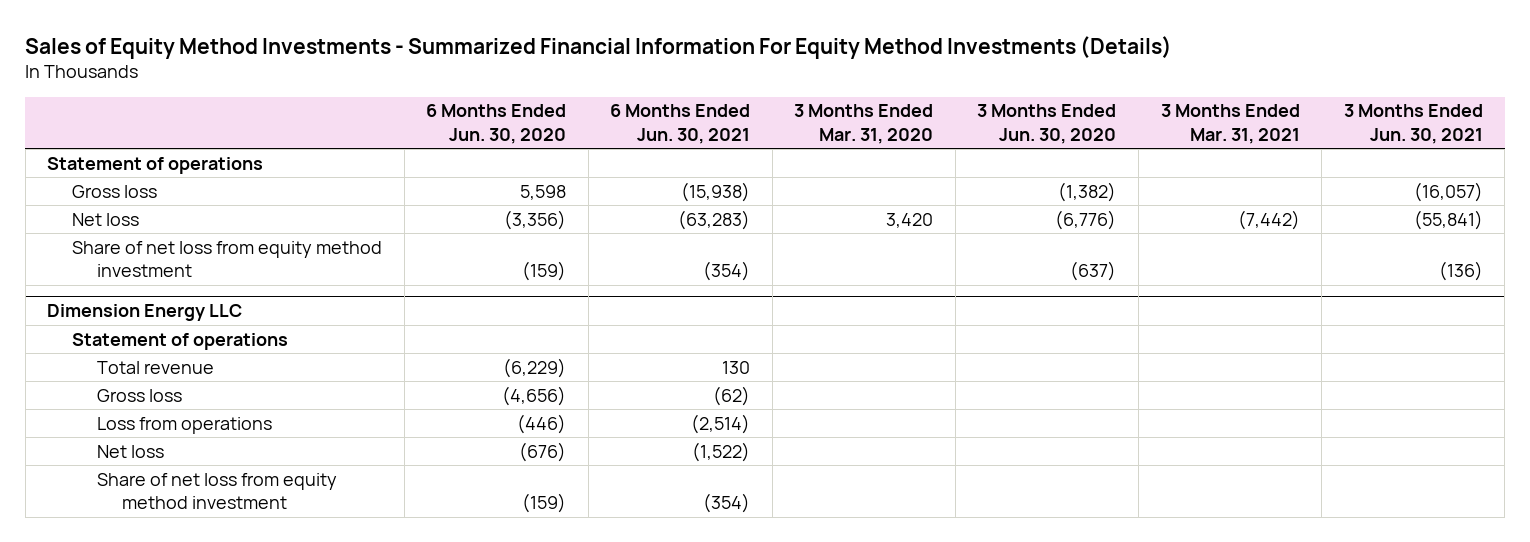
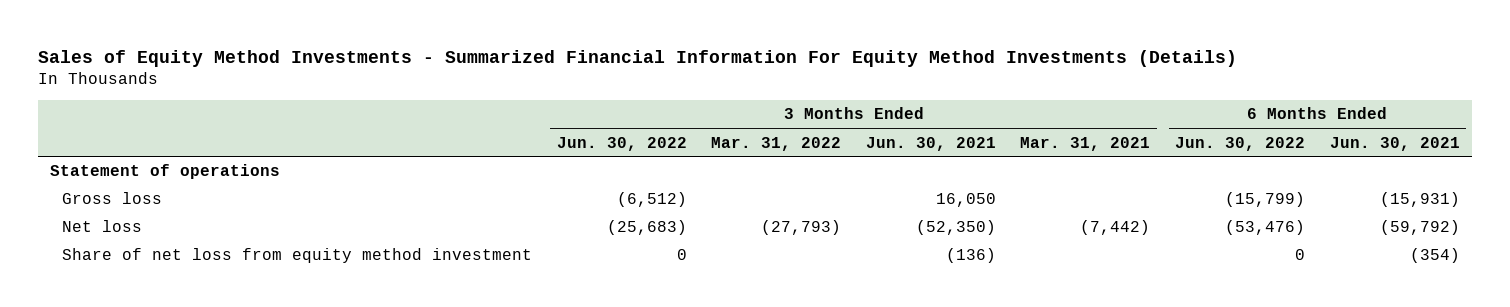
- | 6 Months Ended Jun. 30, 2020 | 6 Months Ended Jun. 30, 2021 | 3 Months Ended Mar. 31, 2020 | 3 Months Ended Jun. 30, 2020 | 3 Months Ended Mar. 31, 2021 | 3 Months Ended Jun. 30, 2021
+ | 3 Months Ended Jun. 30, 2022 | 3 Months Ended Mar. 31, 2022 | 3 Months Ended Jun. 30, 2021 | 3 Months Ended Mar. 31, 2021 | 6 Months Ended Jun. 30, 2022 | 6 Months Ended Jun. 30, 2021
- Gross loss | 5,598 | (15,938) | | (1,382) | | (16,057)
- Net loss | (3,356) | (63,283) | 3,420 | (6,776) | (7,442) | (55,841)
+ Gross loss | (6,512) | | 16,050 | | (15,799) | (15,931)
+ Net loss | (25,683) | (27,793) | (52,350) | (7,442) | (53,476) | (59,792)
- Dimension Energy LLC
- Statement of operations
- Total revenue | (6,229) | 130 | | | |
- Gross loss | (4,656) | (62) | | | |
- Loss from operations | (446) | (2,514) | | | |
- Net loss | (676) | (1,522) | | | |
- Share of net loss from equity method investment | (159) | (354) | | | |

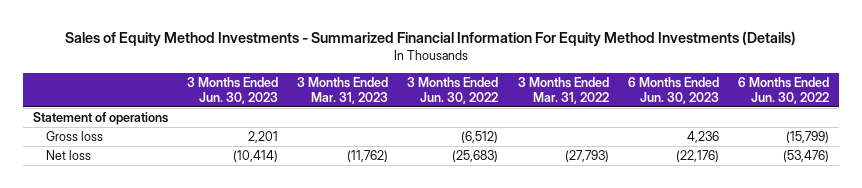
- | 3 Months Ended Jun. 30, 2022 | 3 Months Ended Mar. 31, 2022 | 3 Months Ended Jun. 30, 2021 | 3 Months Ended Mar. 31, 2021 | 6 Months Ended Jun. 30, 2022 | 6 Months Ended Jun. 30, 2021
+ | 3 Months Ended Jun. 30, 2023 | 3 Months Ended Mar. 31, 2023 | 3 Months Ended Jun. 30, 2022 | 3 Months Ended Mar. 31, 2022 | 6 Months Ended Jun. 30, 2023 | 6 Months Ended Jun. 30, 2022
- Share of net loss from equity method investment | 0 | | (136) | | 0 | (354)

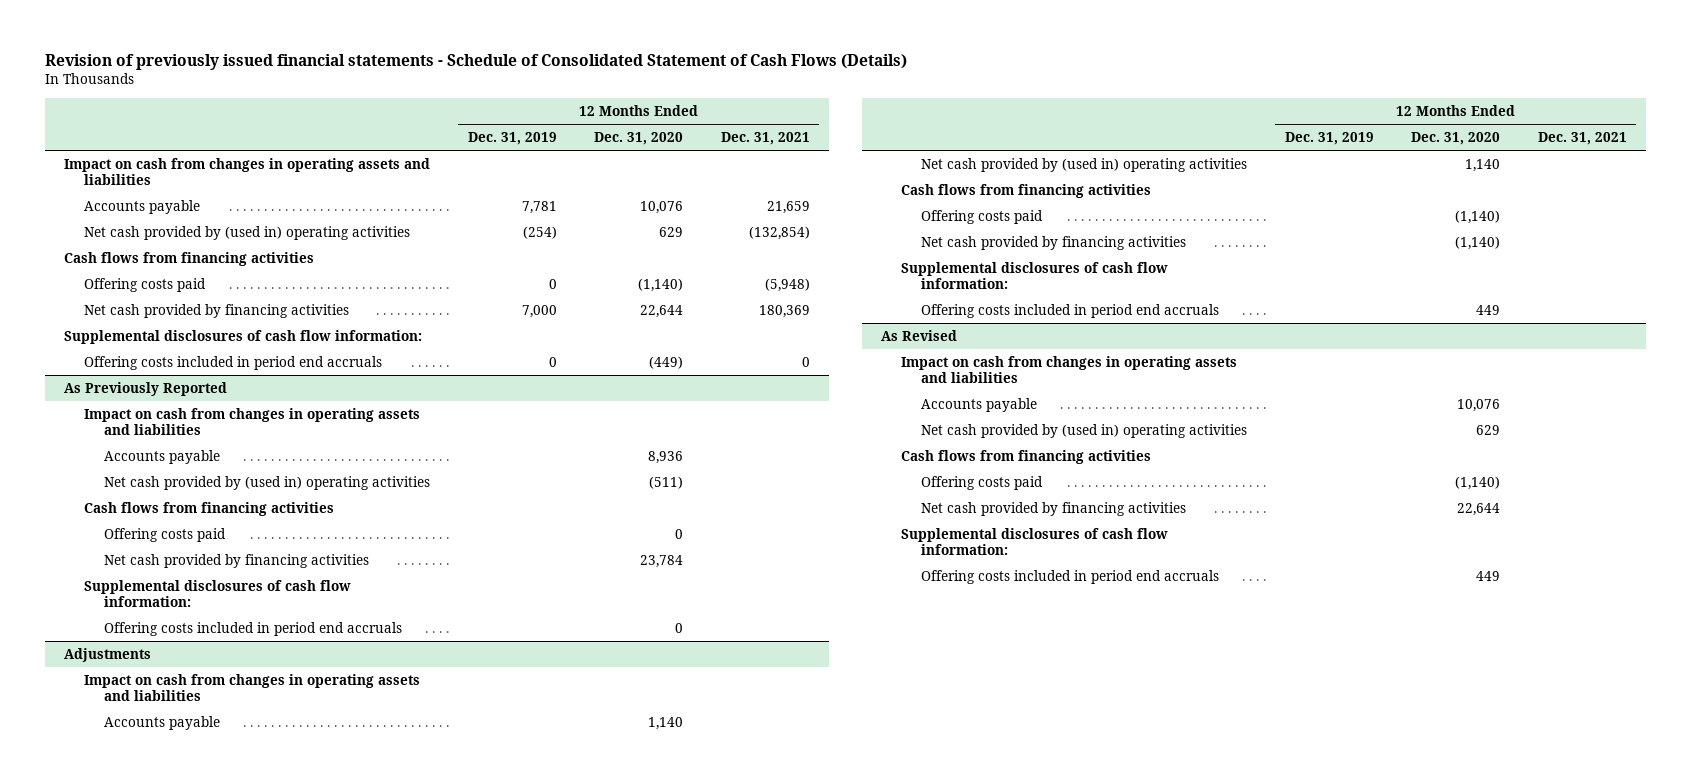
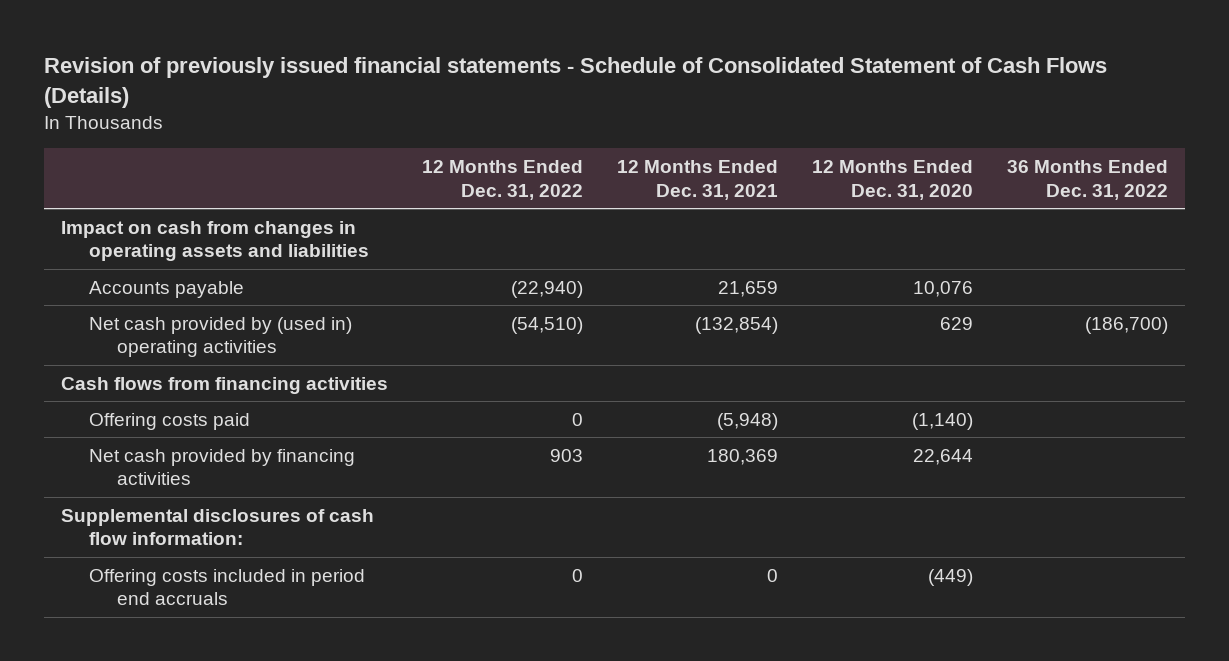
- | 12 Months Ended Dec. 31, 2019 | 12 Months Ended Dec. 31, 2020 | 12 Months Ended Dec. 31, 2021
+ | 12 Months Ended Dec. 31, 2022 | 12 Months Ended Dec. 31, 2021 | 12 Months Ended Dec. 31, 2020 | 36 Months Ended Dec. 31, 2022
- As Previously Reported
- Impact on cash from changes in operating assets and liabilities
- Accounts payable | | 8,936 |
- Net cash provided by (used in) operating activities | | (511) |
- Cash flows from financing activities
- Offering costs paid | | 0 |
- Net cash provided by financing activities | | 23,784 |
- Supplemental disclosures of cash flow information:
- Offering costs included in period end accruals | | 0 |
- Adjustments
- Impact on cash from changes in operating assets and liabilities
- Accounts payable | | 1,140 |
- Net cash provided by (used in) operating activities | | 1,140 |
- Cash flows from financing activities
- Offering costs paid | | (1,140) |
- Net cash provided by financing activities | | (1,140) |
- Supplemental disclosures of cash flow information:
- Offering costs included in period end accruals | | 449 |
- As Revised
- Impact on cash from changes in operating assets and liabilities
- Accounts payable | | 10,076 |
- Net cash provided by (used in) operating activities | | 629 |
- Cash flows from financing activities
- Offering costs paid | | (1,140) |
- Net cash provided by financing activities | | 22,644 |
- Supplemental disclosures of cash flow information:
- Offering costs included in period end accruals | | 449 |

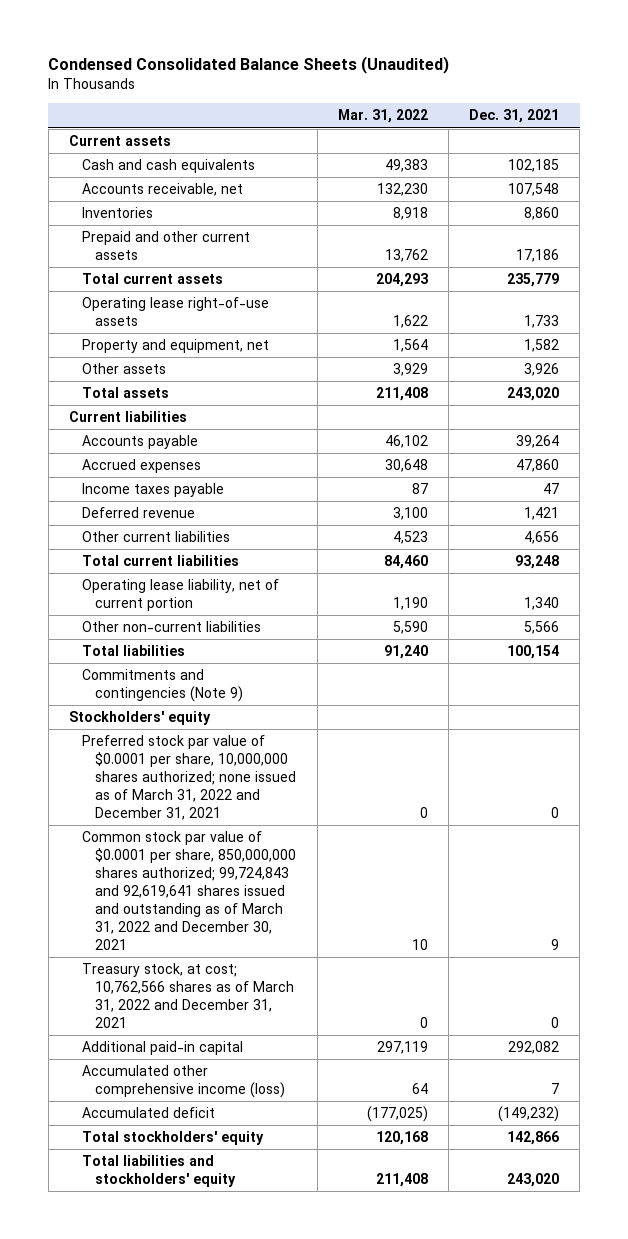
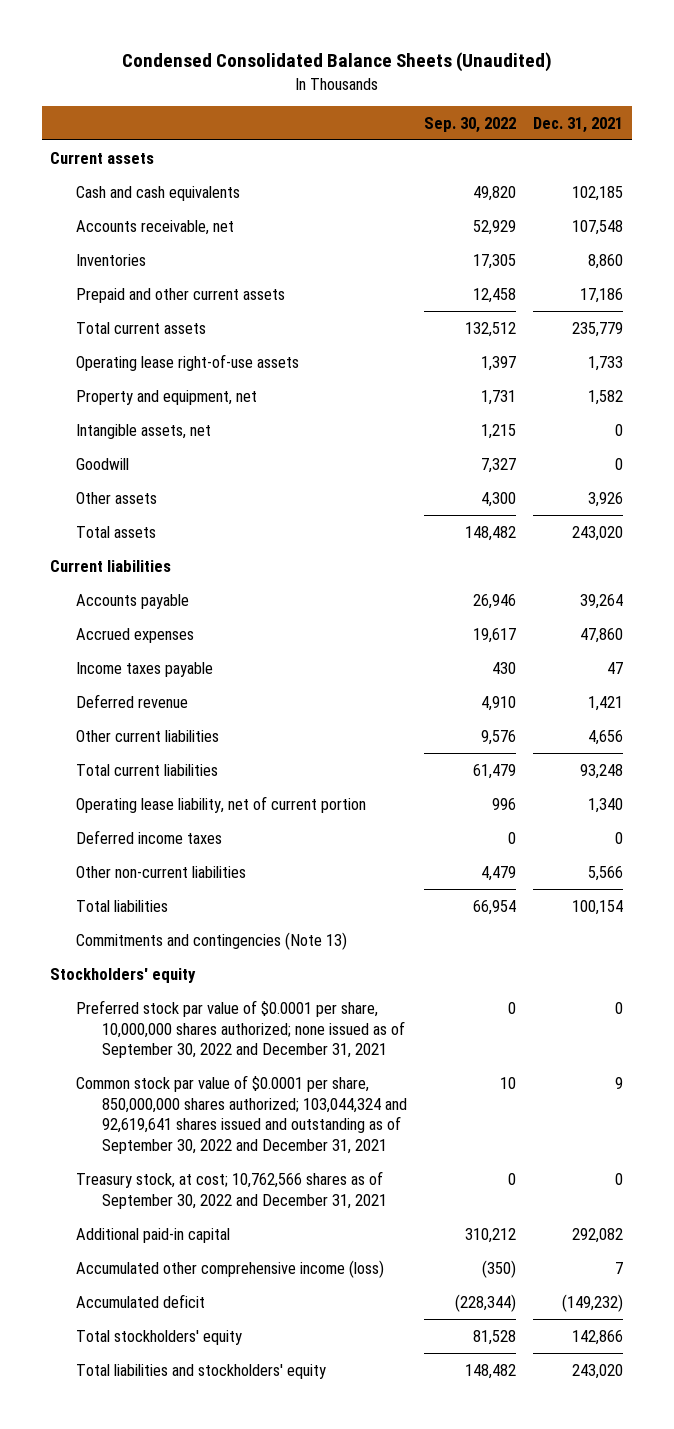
- | Mar. 31, 2022 | Dec. 31, 2021
+ | Sep. 30, 2022 | Dec. 31, 2021
+ Intangible assets, net | 1,215 | 0
+ Goodwill | 7,327 | 0
+ Deferred income taxes | 0 | 0
- Commitments and contingencies (Note 9)
+ Commitments and contingencies (Note 13)
- Preferred stock par value of $0.0001 per share, 10,000,000 shares authorized; none issued as of March 31, 2022 and December 31, 2021 | 0 | 0
- Common stock par value of $0.0001 per share, 850,000,000 shares authorized; 99,724,843 and 92,619,641 shares issued and outstanding as of March 31, 2022 and December 30, 2021 | 10 | 9
- Treasury stock, at cost; 10,762,566 shares as of March 31, 2022 and December 31, 2021 | 0 | 0
+ Preferred stock par value of $0.0001 per share, 10,000,000 shares authorized; none issued as of September 30, 2022 and December 31, 2021 | 0 | 0
+ Common stock par value of $0.0001 per share, 850,000,000 shares authorized; 103,044,324 and 92,619,641 shares issued and outstanding as of September 30, 2022 and December 31, 2021 | 10 | 9
+ Treasury stock, at cost; 10,762,566 shares as of September 30, 2022 and December 31, 2021 | 0 | 0

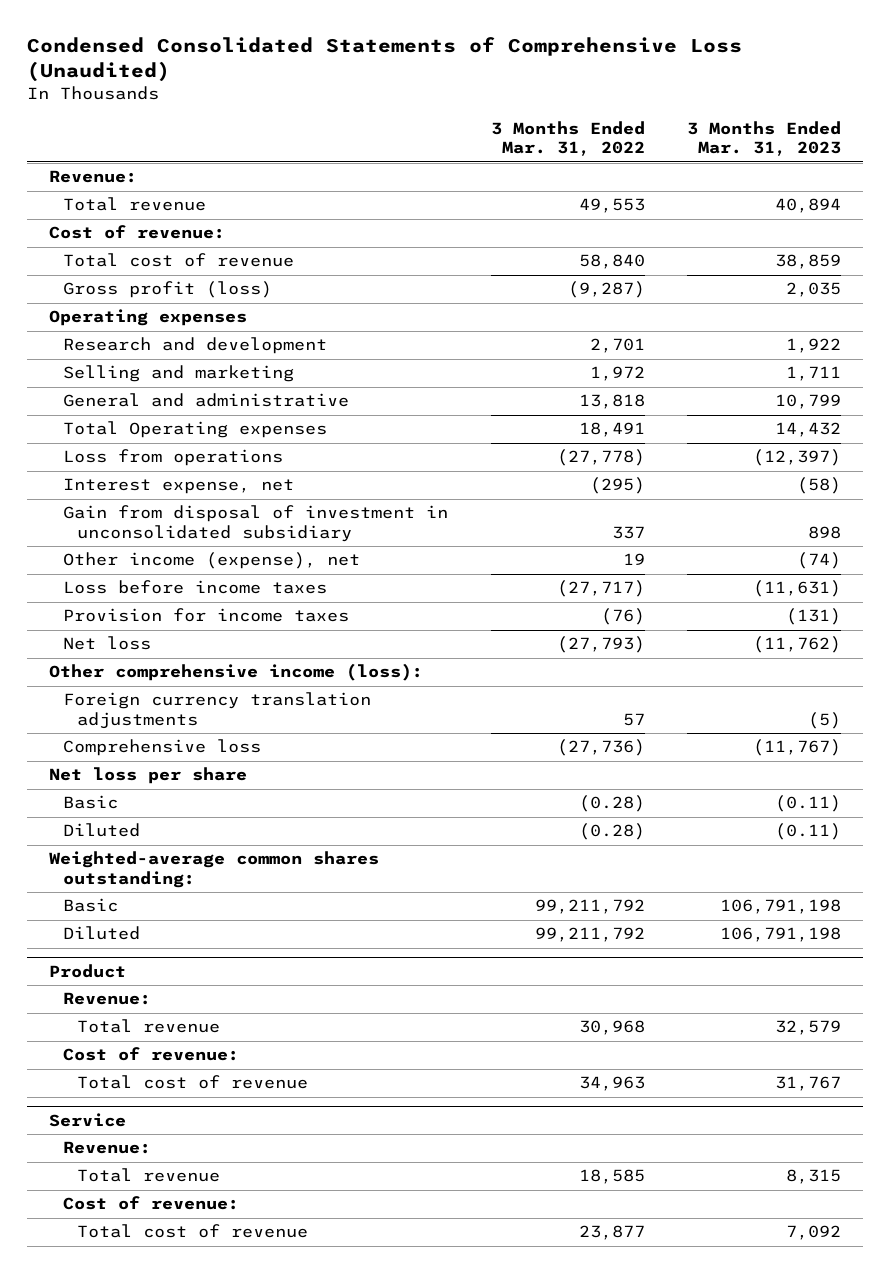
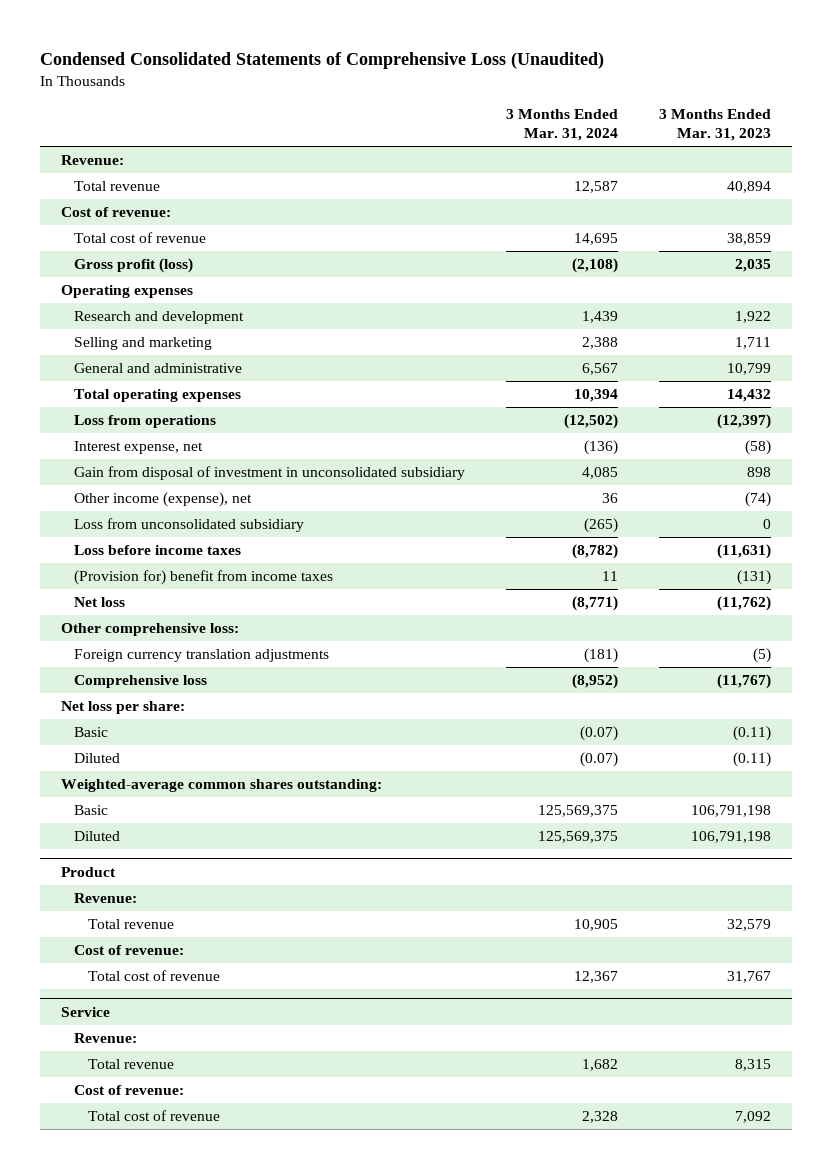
- | 3 Months Ended Mar. 31, 2022 | 3 Months Ended Mar. 31, 2023
+ | 3 Months Ended Mar. 31, 2024 | 3 Months Ended Mar. 31, 2023
- Total Operating expenses | 18,491 | 14,432
+ Total operating expenses | 10,394 | 14,432
+ Loss from unconsolidated subsidiary | (265) | 0
- Provision for income taxes | (76) | (131)
+ (Provision for) benefit from income taxes | 11 | (131)
- Other comprehensive income (loss):
+ Other comprehensive loss:
- Net loss per share
+ Net loss per share:

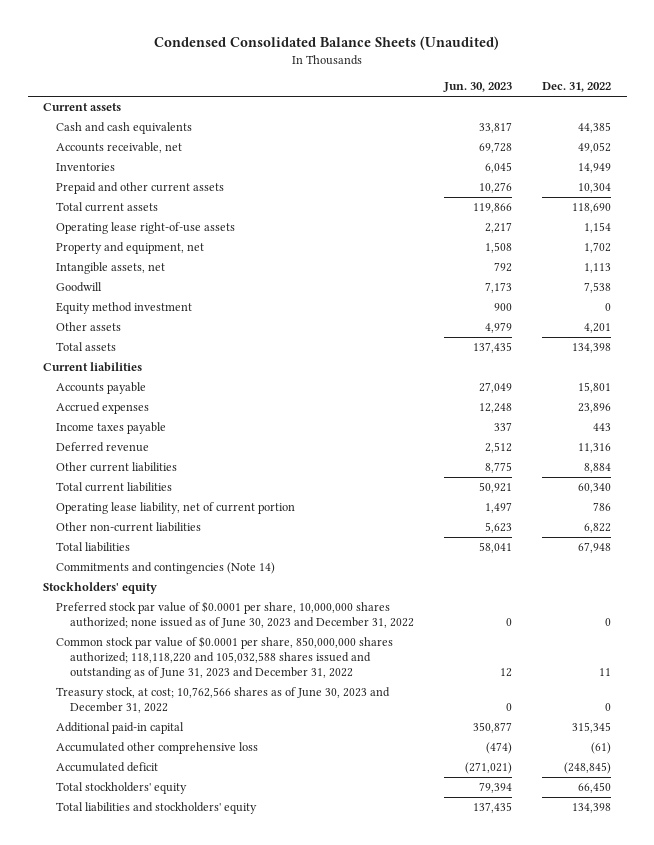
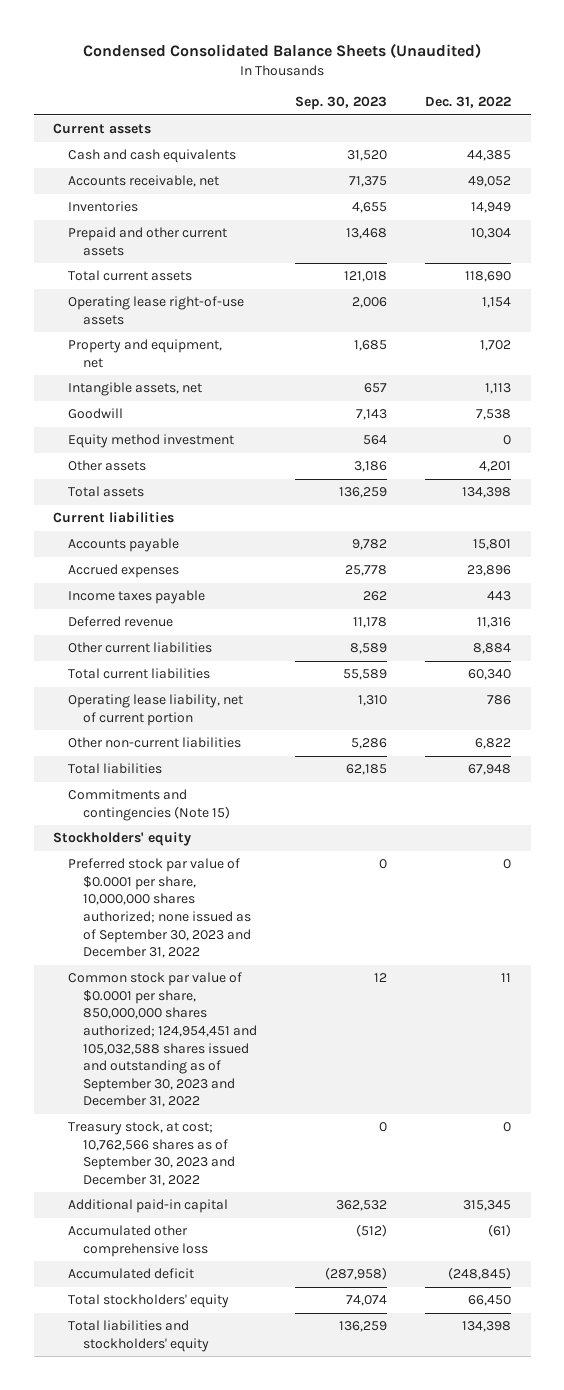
- | Jun. 30, 2023 | Dec. 31, 2022
+ | Sep. 30, 2023 | Dec. 31, 2022
- Commitments and contingencies (Note 14)
+ Commitments and contingencies (Note 15)
- Preferred stock par value of $0.0001 per share, 10,000,000 shares authorized; none issued as of June 30, 2023 and December 31, 2022 | 0 | 0
- Common stock par value of $0.0001 per share, 850,000,000 shares authorized; 118,118,220 and 105,032,588 shares issued and outstanding as of June 31, 2023 and December 31, 2022 | 12 | 11
- Treasury stock, at cost; 10,762,566 shares as of June 30, 2023 and December 31, 2022 | 0 | 0
+ Preferred stock par value of $0.0001 per share, 10,000,000 shares authorized; none issued as of September 30, 2023 and December 31, 2022 | 0 | 0
+ Common stock par value of $0.0001 per share, 850,000,000 shares authorized; 124,954,451 and 105,032,588 shares issued and outstanding as of September 30, 2023 and December 31, 2022 | 12 | 11
+ Treasury stock, at cost; 10,762,566 shares as of September 30, 2023 and December 31, 2022 | 0 | 0

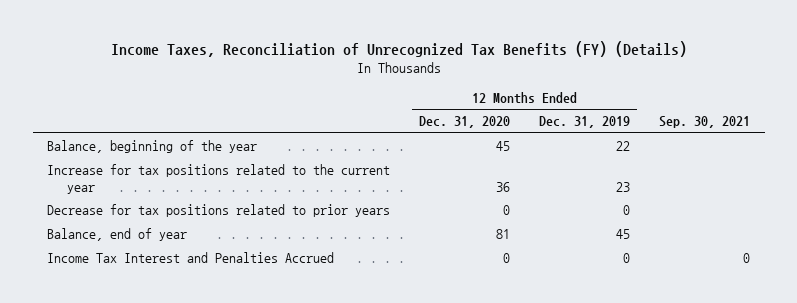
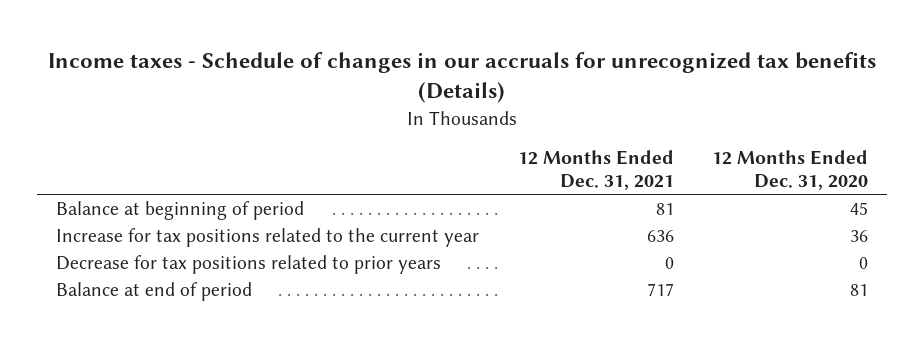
- Income Taxes, Reconciliation of Unrecognized Tax Benefits (FY) (Details)
+ Income taxes - Schedule of changes in our accruals for unrecognized tax benefits (Details)
- | 12 Months Ended Dec. 31, 2020 | 12 Months Ended Dec. 31, 2019 | Sep. 30, 2021
+ | 12 Months Ended Dec. 31, 2021 | 12 Months Ended Dec. 31, 2020
- Balance, beginning of the year | 45 | 22 |
+ Balance at beginning of period | 81 | 45
- Balance, end of year | 81 | 45 |
- Income Tax Interest and Penalties Accrued | 0 | 0 | 0
+ Balance at end of period | 717 | 81

